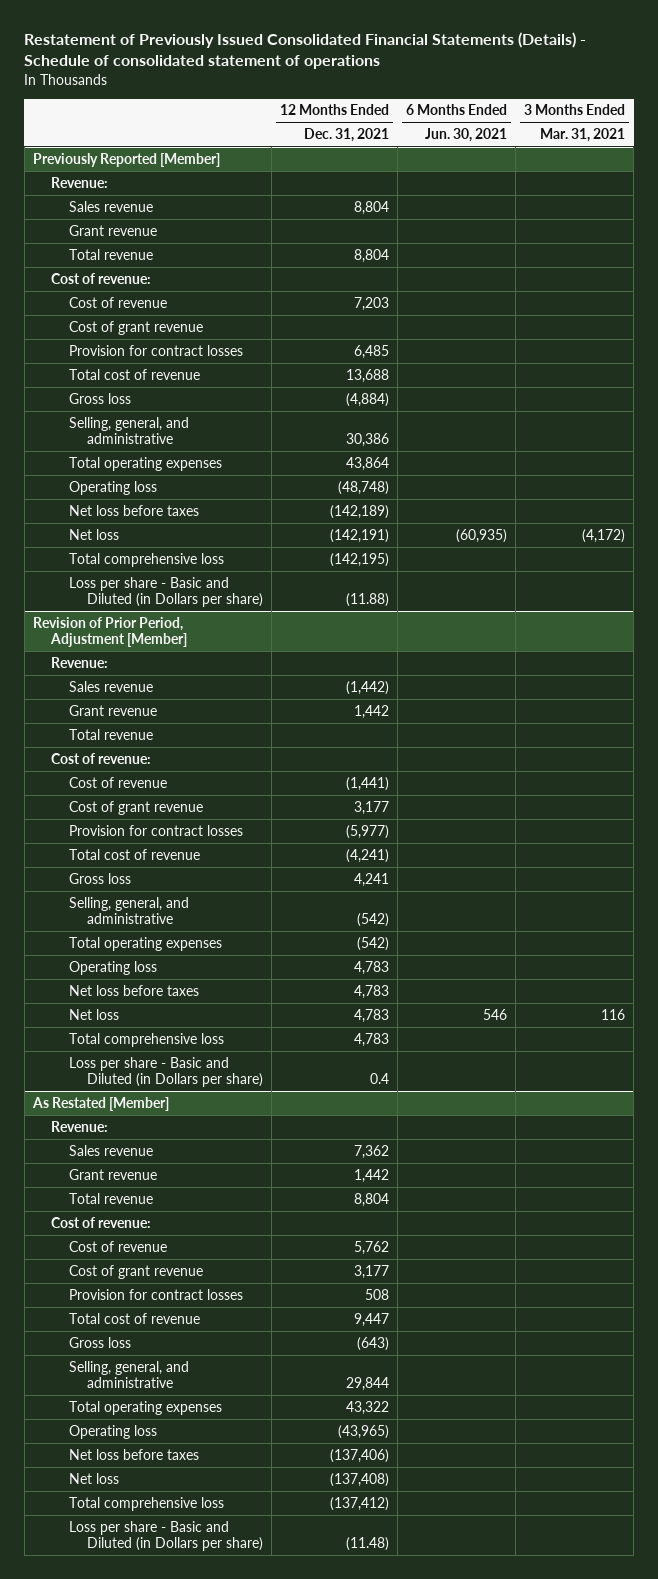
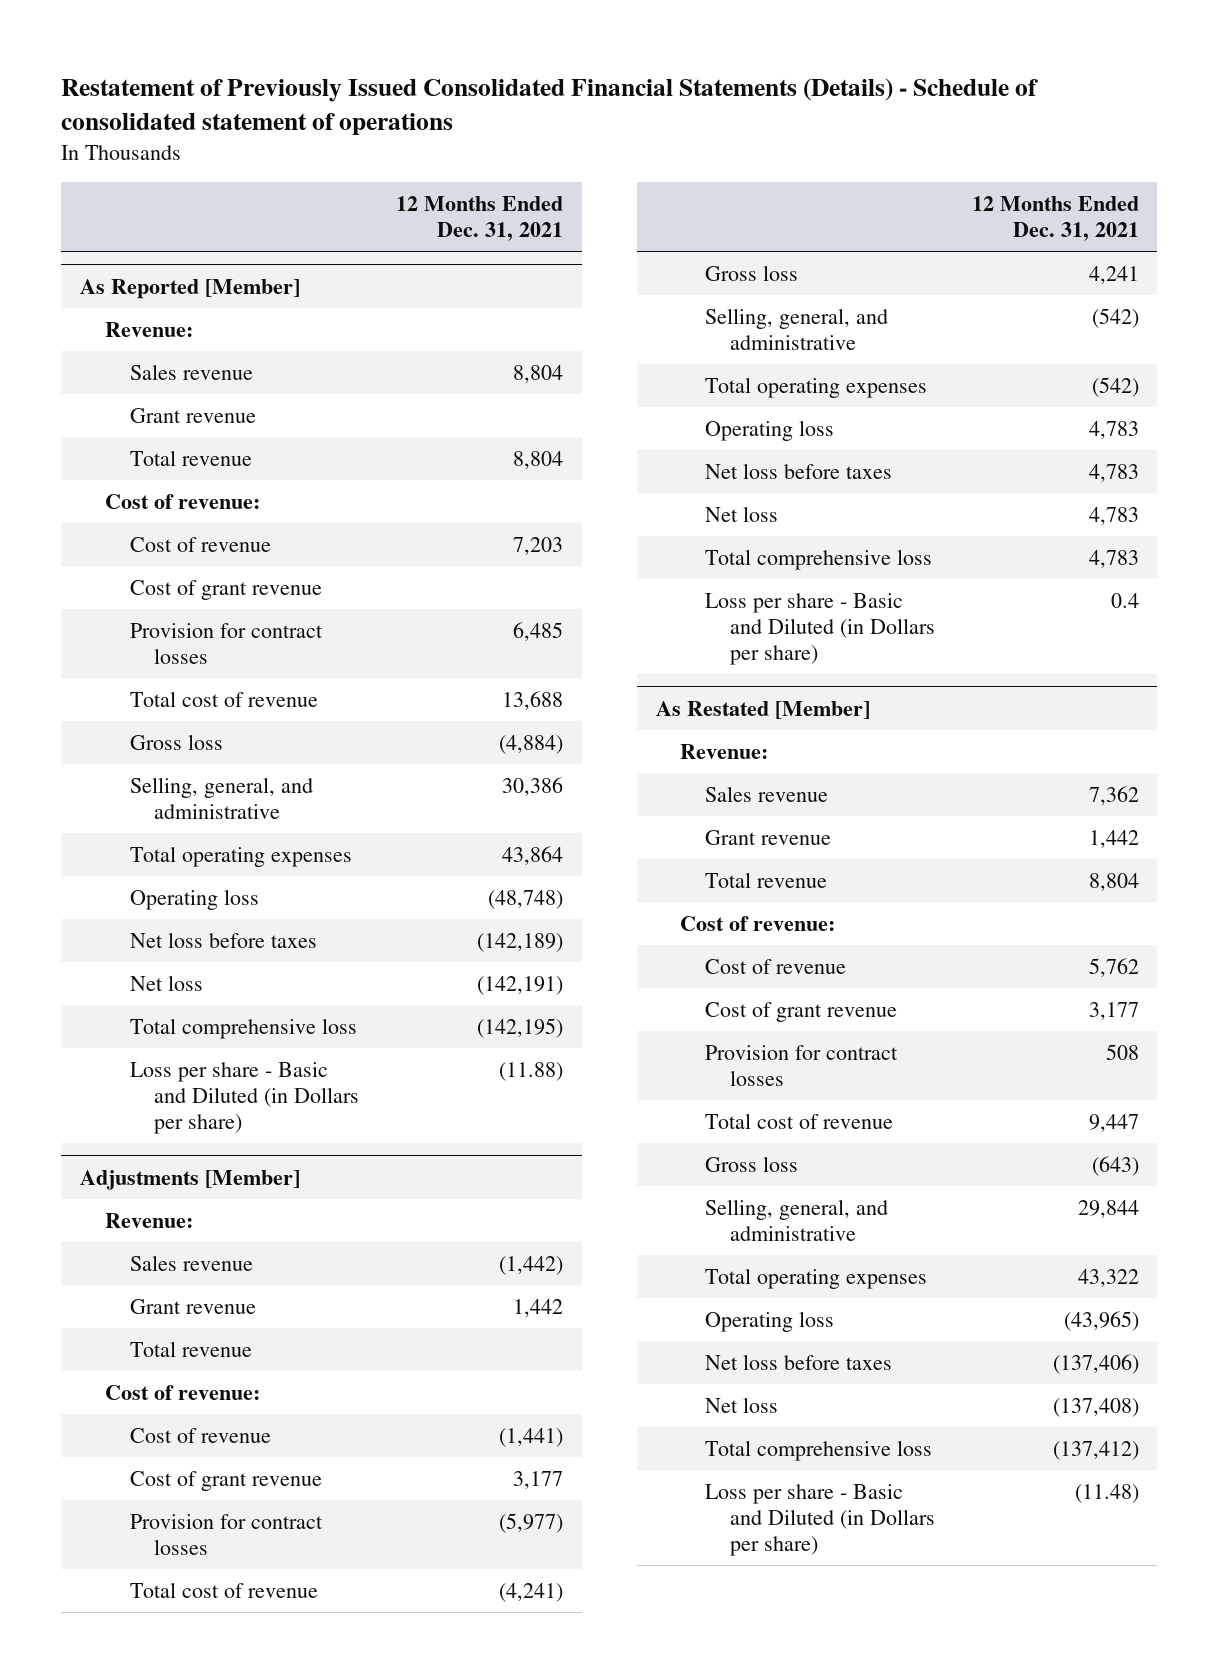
- | 12 Months Ended Dec. 31, 2021 | 6 Months Ended Jun. 30, 2021 | 3 Months Ended Mar. 31, 2021
+ | 12 Months Ended Dec. 31, 2021
- Previously Reported [Member]
+ As Reported [Member]
- Revision of Prior Period, Adjustment [Member]
+ Adjustments [Member]

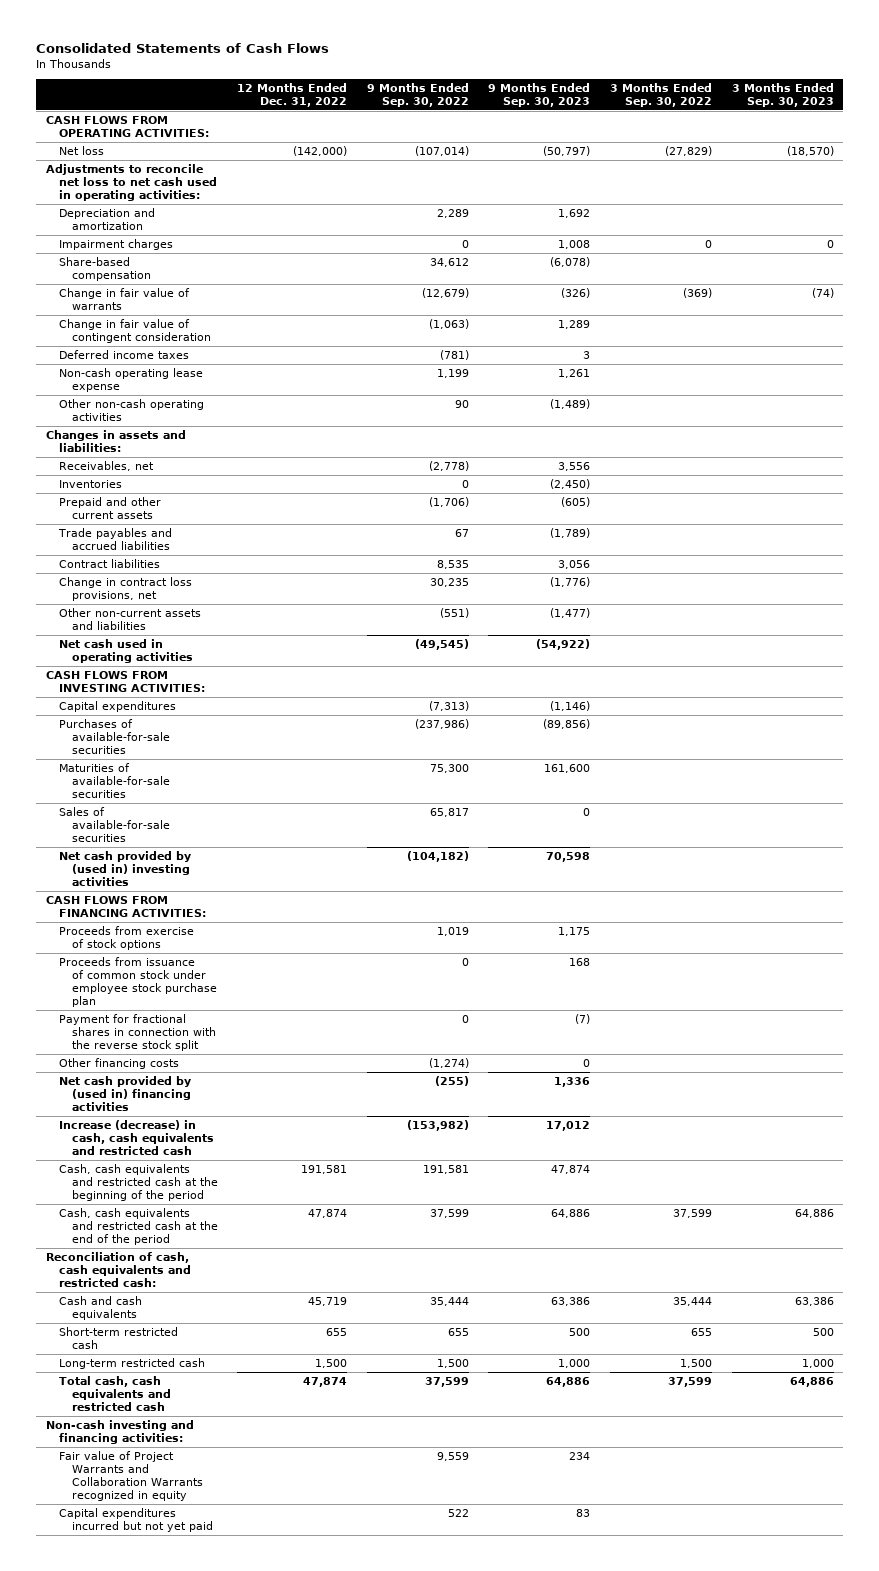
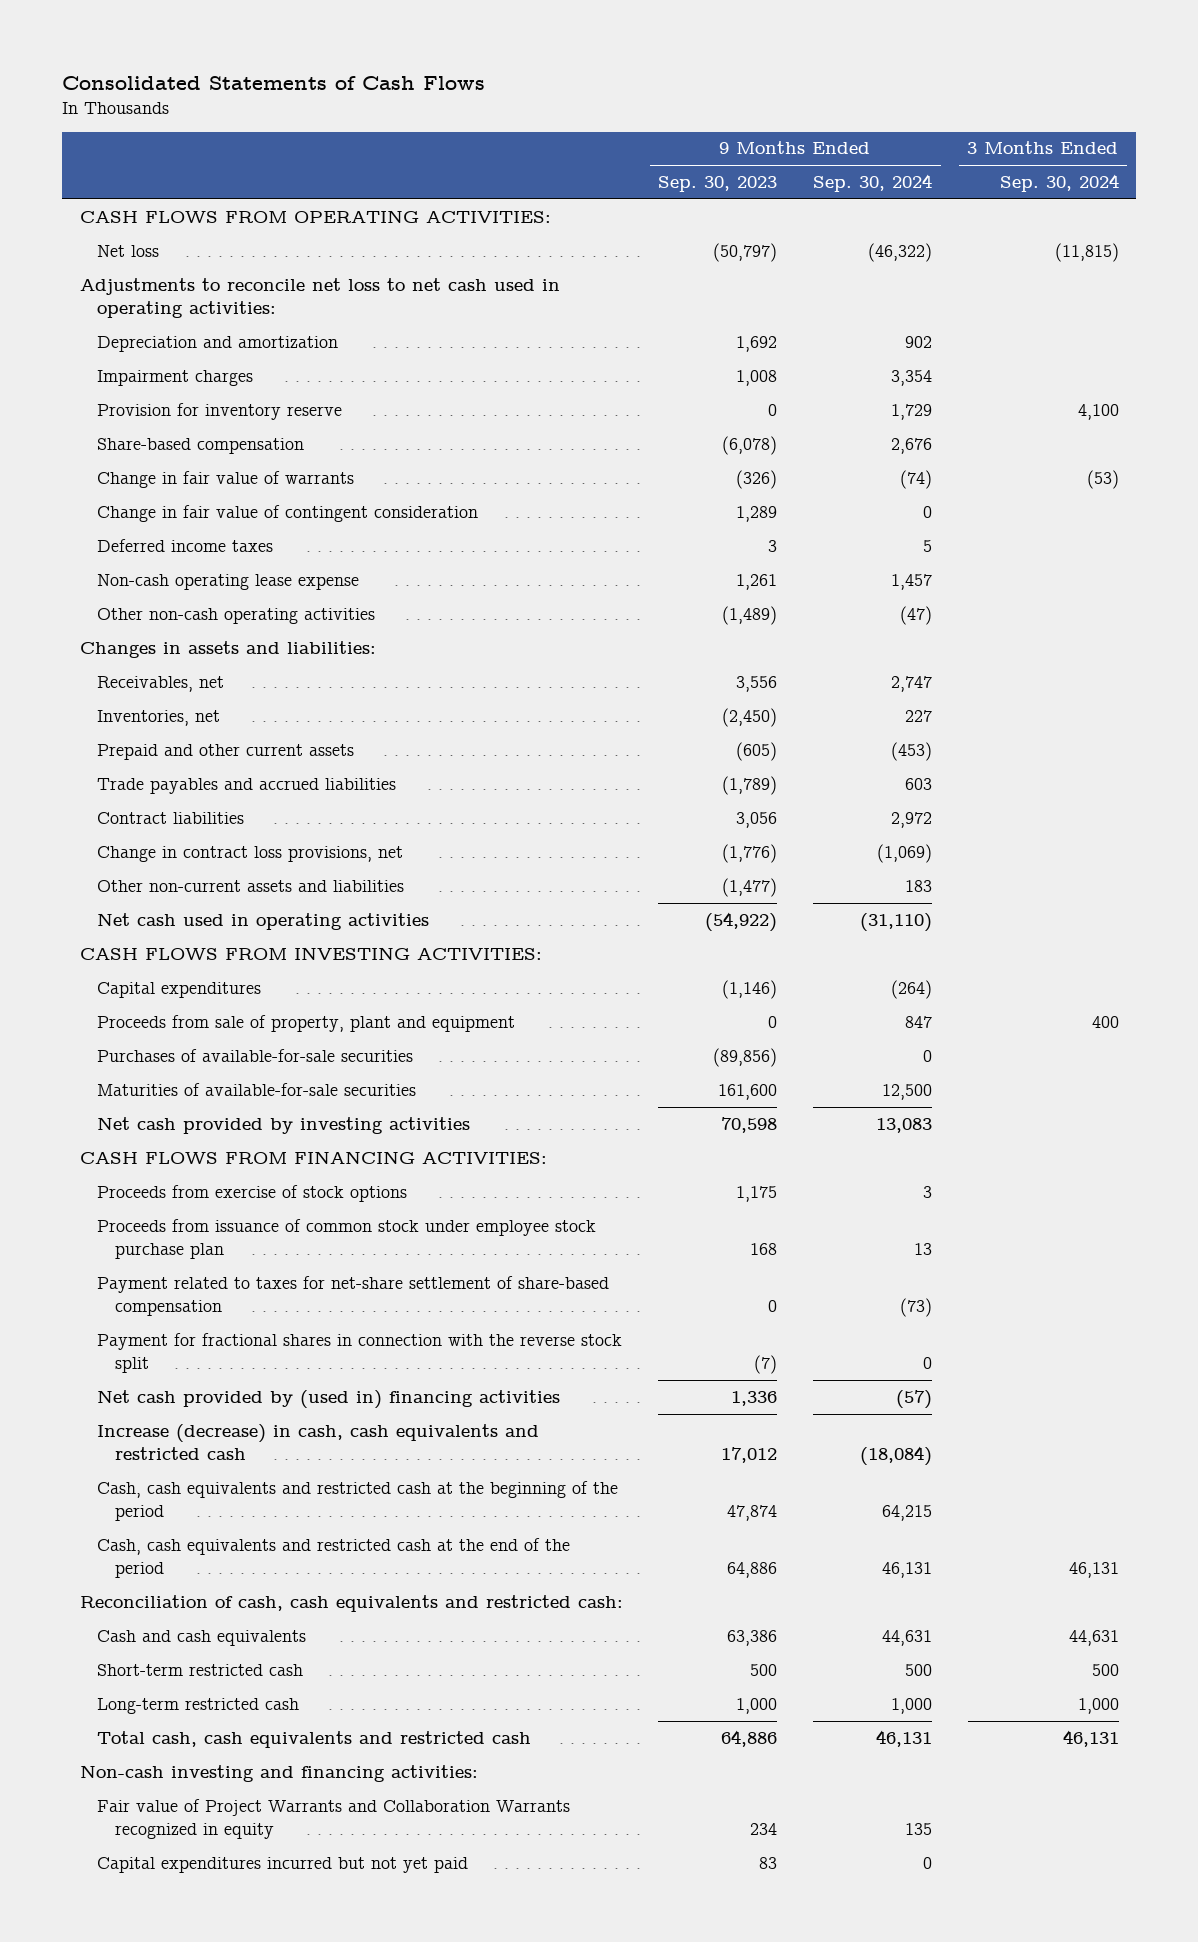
- | 12 Months Ended Dec. 31, 2022 | 9 Months Ended Sep. 30, 2022 | 9 Months Ended Sep. 30, 2023 | 3 Months Ended Sep. 30, 2022 | 3 Months Ended Sep. 30, 2023
+ | 9 Months Ended Sep. 30, 2023 | 9 Months Ended Sep. 30, 2024 | 3 Months Ended Sep. 30, 2024
+ Provision for inventory reserve | 0 | 1,729 | 4,100
- Inventories | | 0 | (2,450) | |
+ Inventories, net | (2,450) | 227 |
+ Proceeds from sale of property, plant and equipment | 0 | 847 | 400
- Sales of available-for-sale securities | | 65,817 | 0 | |
- Net cash provided by (used in) investing activities | | (104,182) | 70,598 | |
+ Net cash provided by investing activities | 70,598 | 13,083 |
+ Payment related to taxes for net-share settlement of share-based compensation | 0 | (73) |
- Other financing costs | | (1,274) | 0 | |

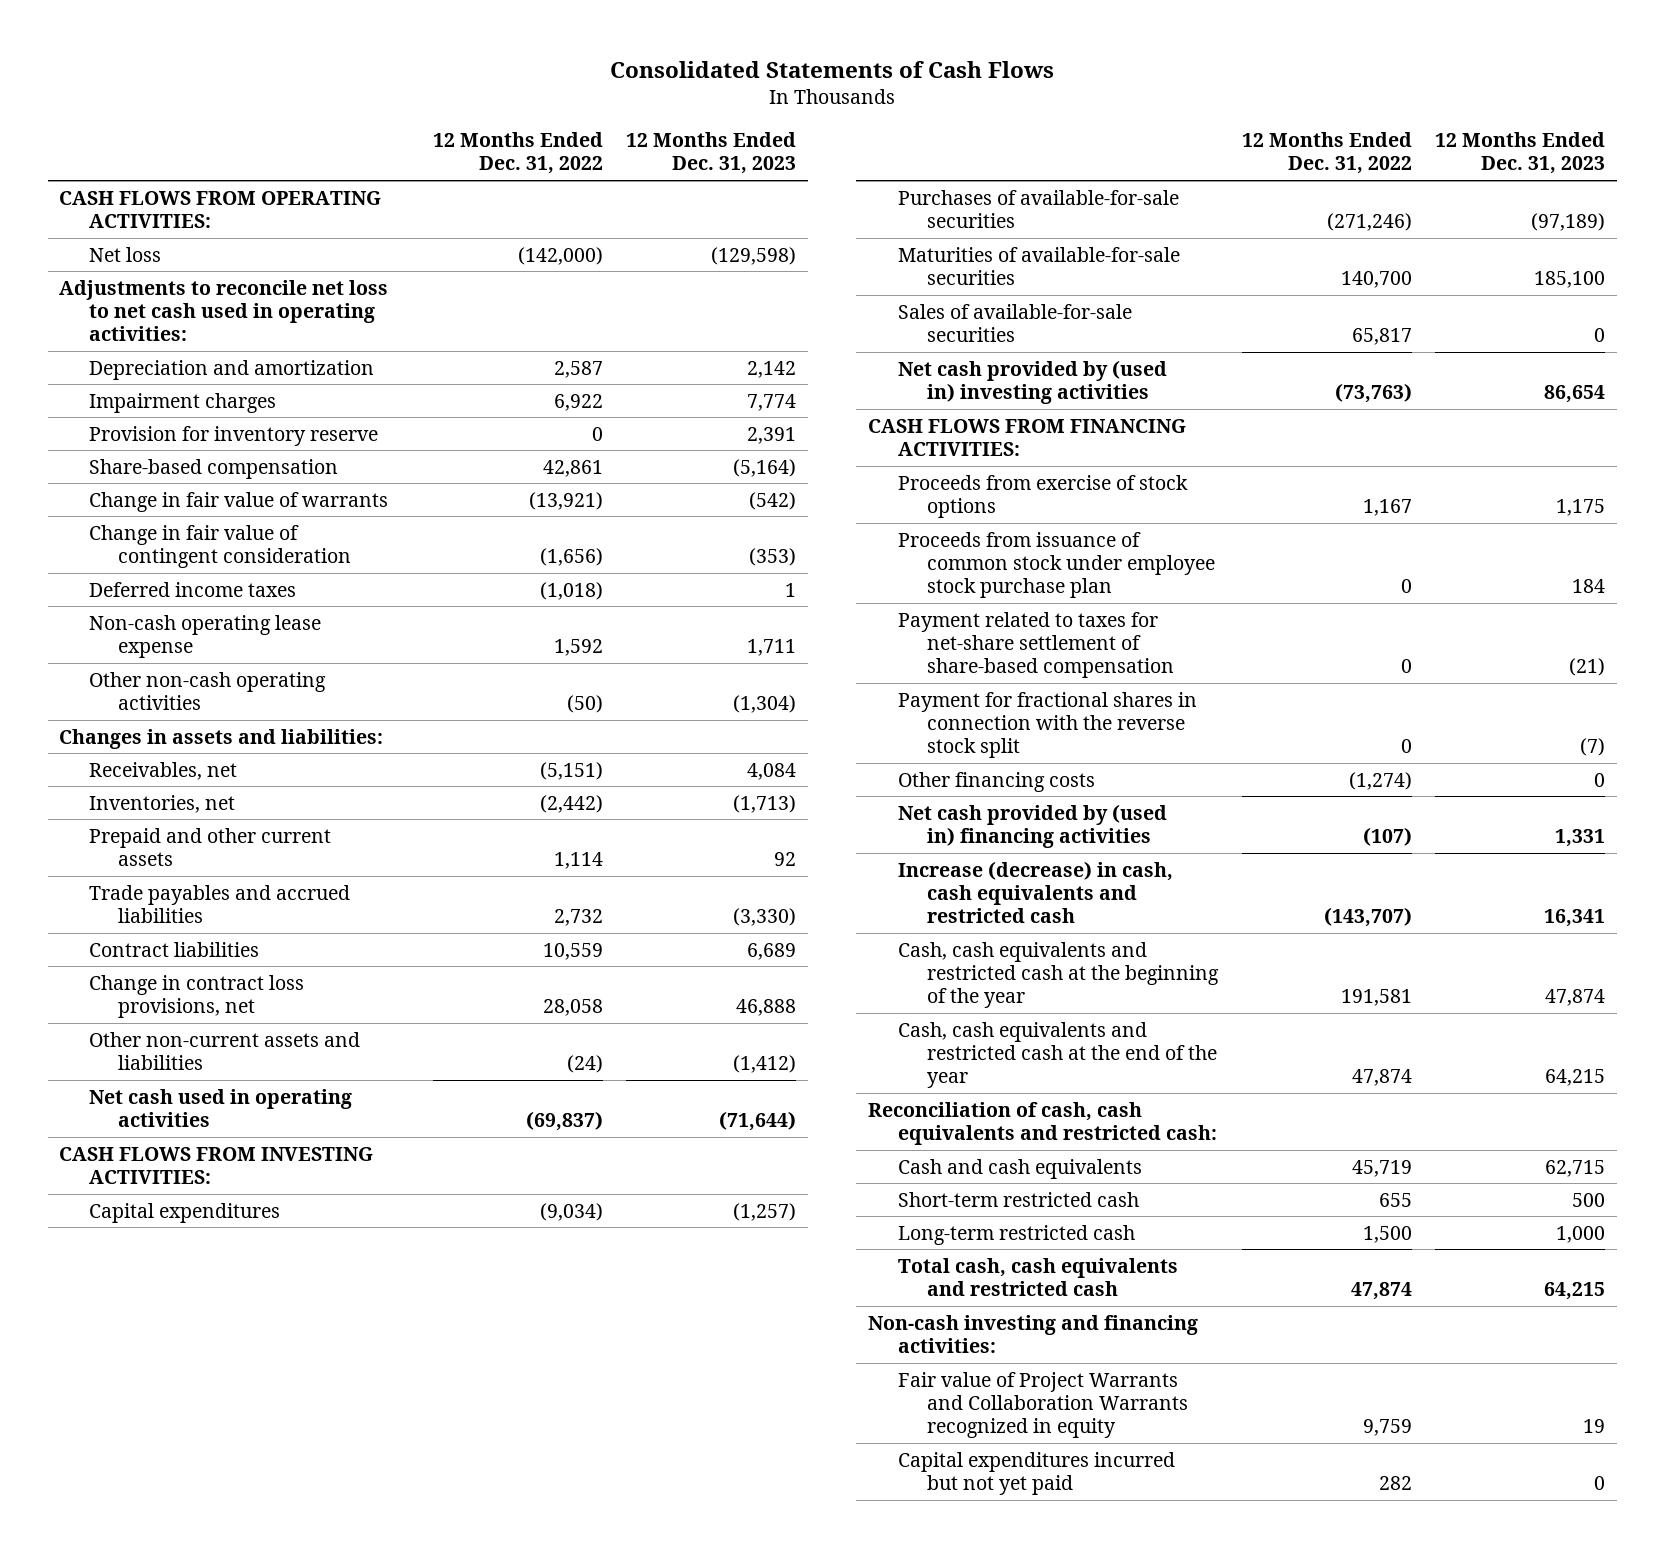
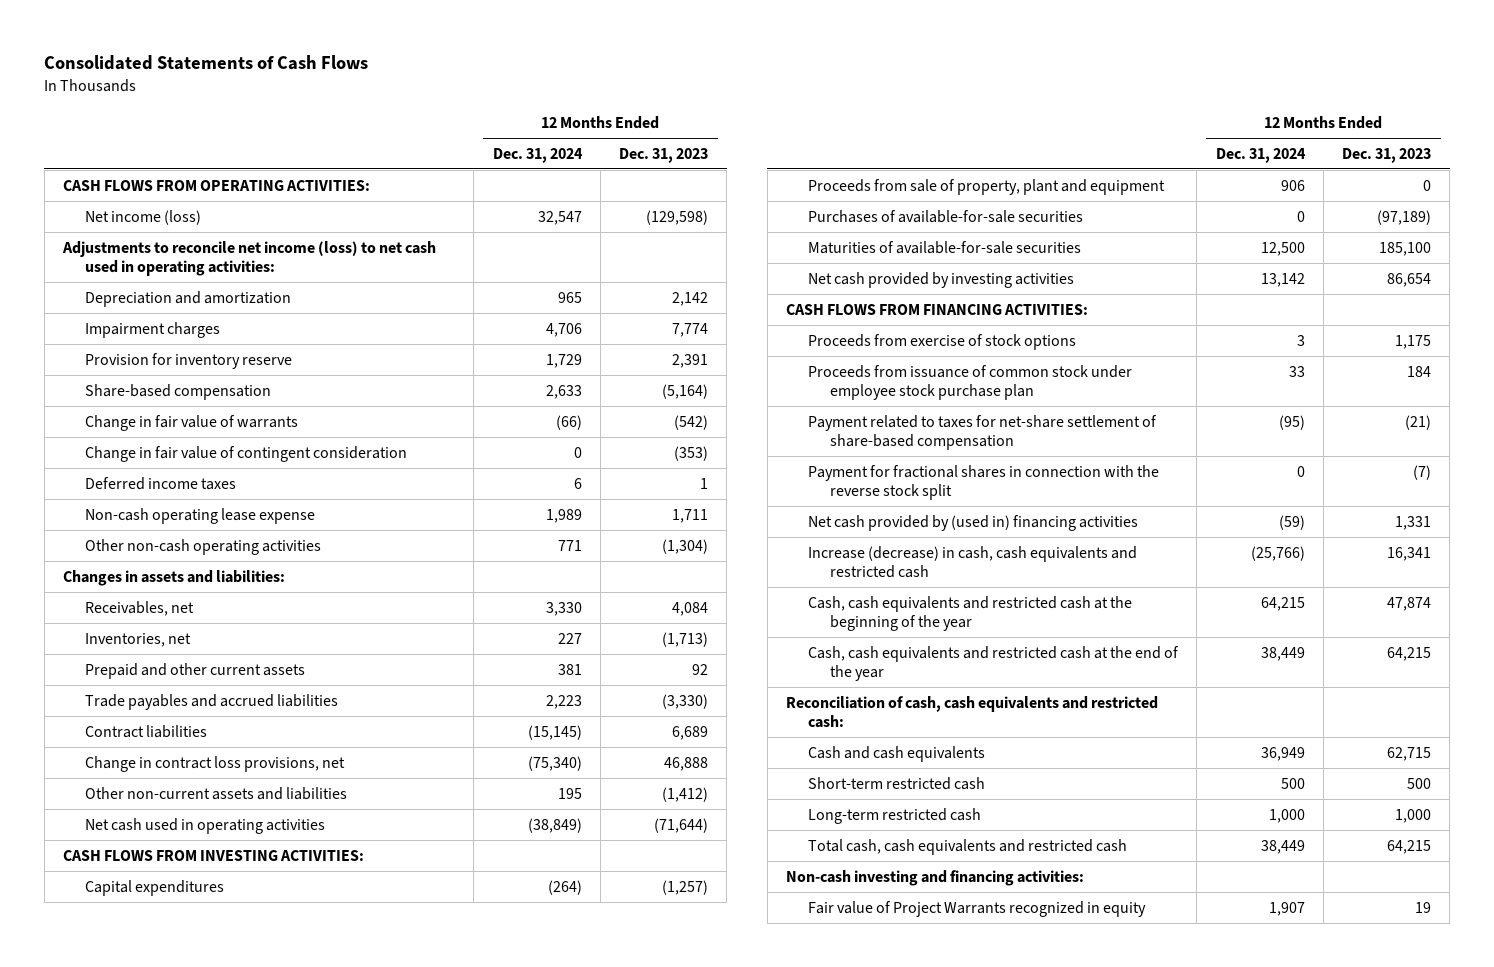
- | 12 Months Ended Dec. 31, 2022 | 12 Months Ended Dec. 31, 2023
+ | 12 Months Ended Dec. 31, 2024 | 12 Months Ended Dec. 31, 2023
- Net loss | (142,000) | (129,598)
- Adjustments to reconcile net loss to net cash used in operating activities:
+ Net income (loss) | 32,547 | (129,598)
+ Adjustments to reconcile net income (loss) to net cash used in operating activities:
+ Proceeds from sale of property, plant and equipment | 906 | 0
- Sales of available-for-sale securities | 65,817 | 0
- Net cash provided by (used in) investing activities | (73,763) | 86,654
+ Net cash provided by investing activities | 13,142 | 86,654
- Other financing costs | (1,274) | 0
- Fair value of Project Warrants and Collaboration Warrants recognized in equity | 9,759 | 19
- Capital expenditures incurred but not yet paid | 282 | 0
+ Fair value of Project Warrants recognized in equity | 1,907 | 19

